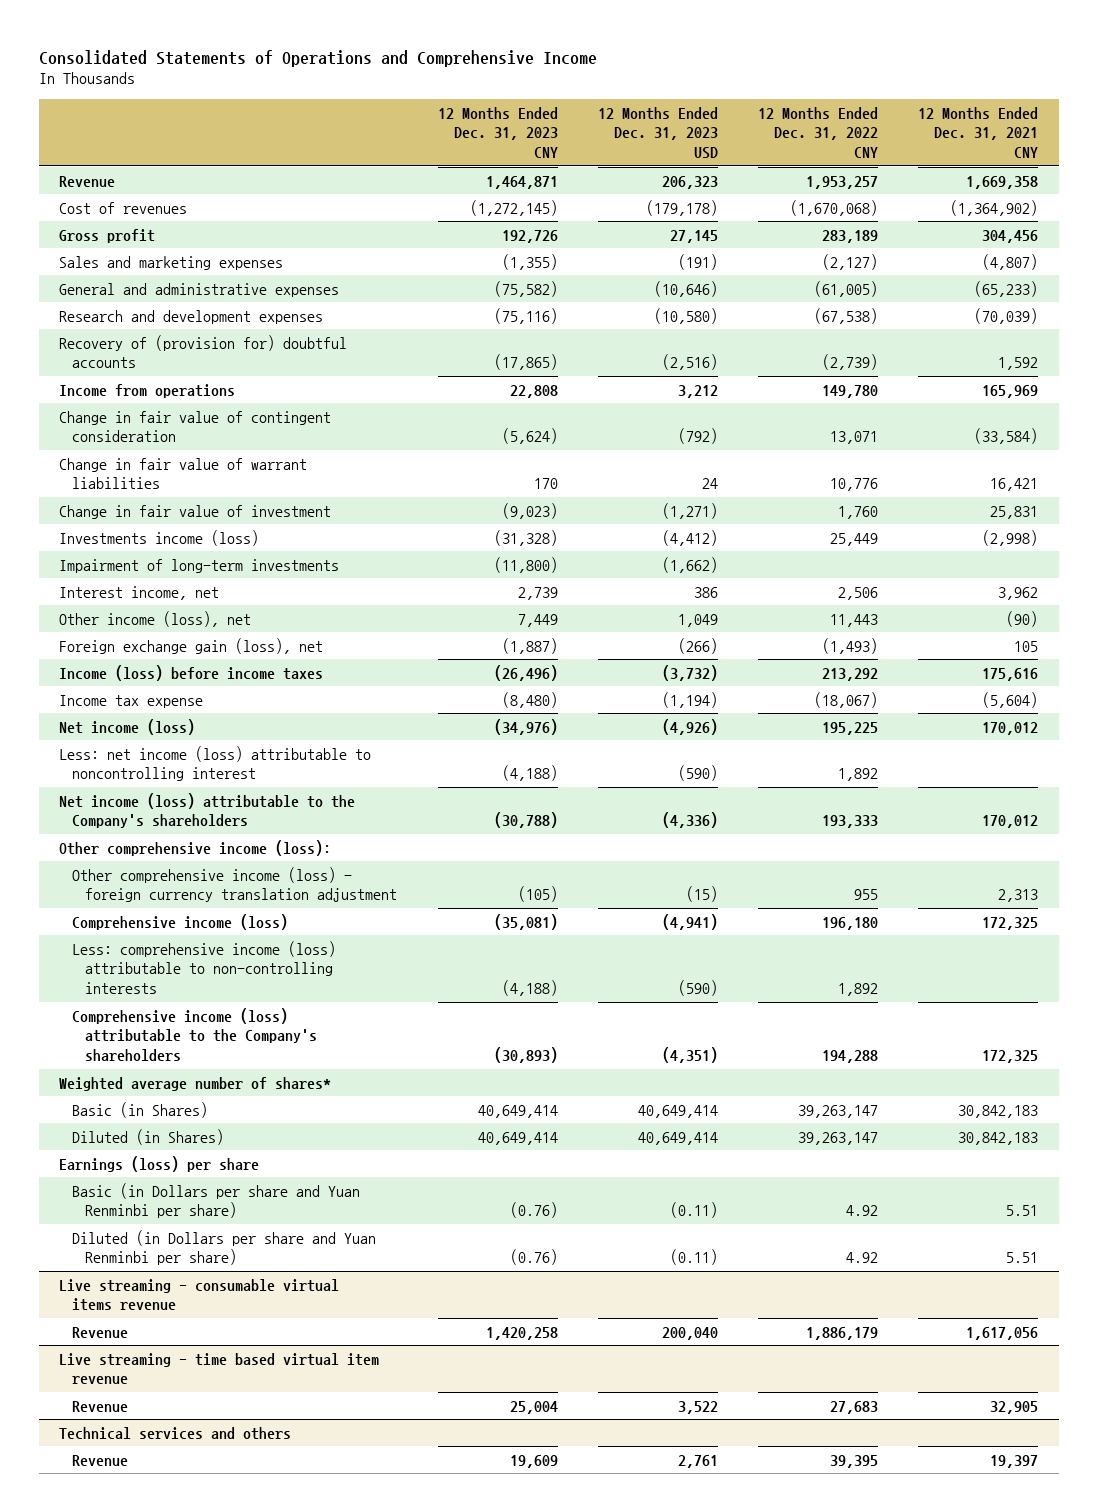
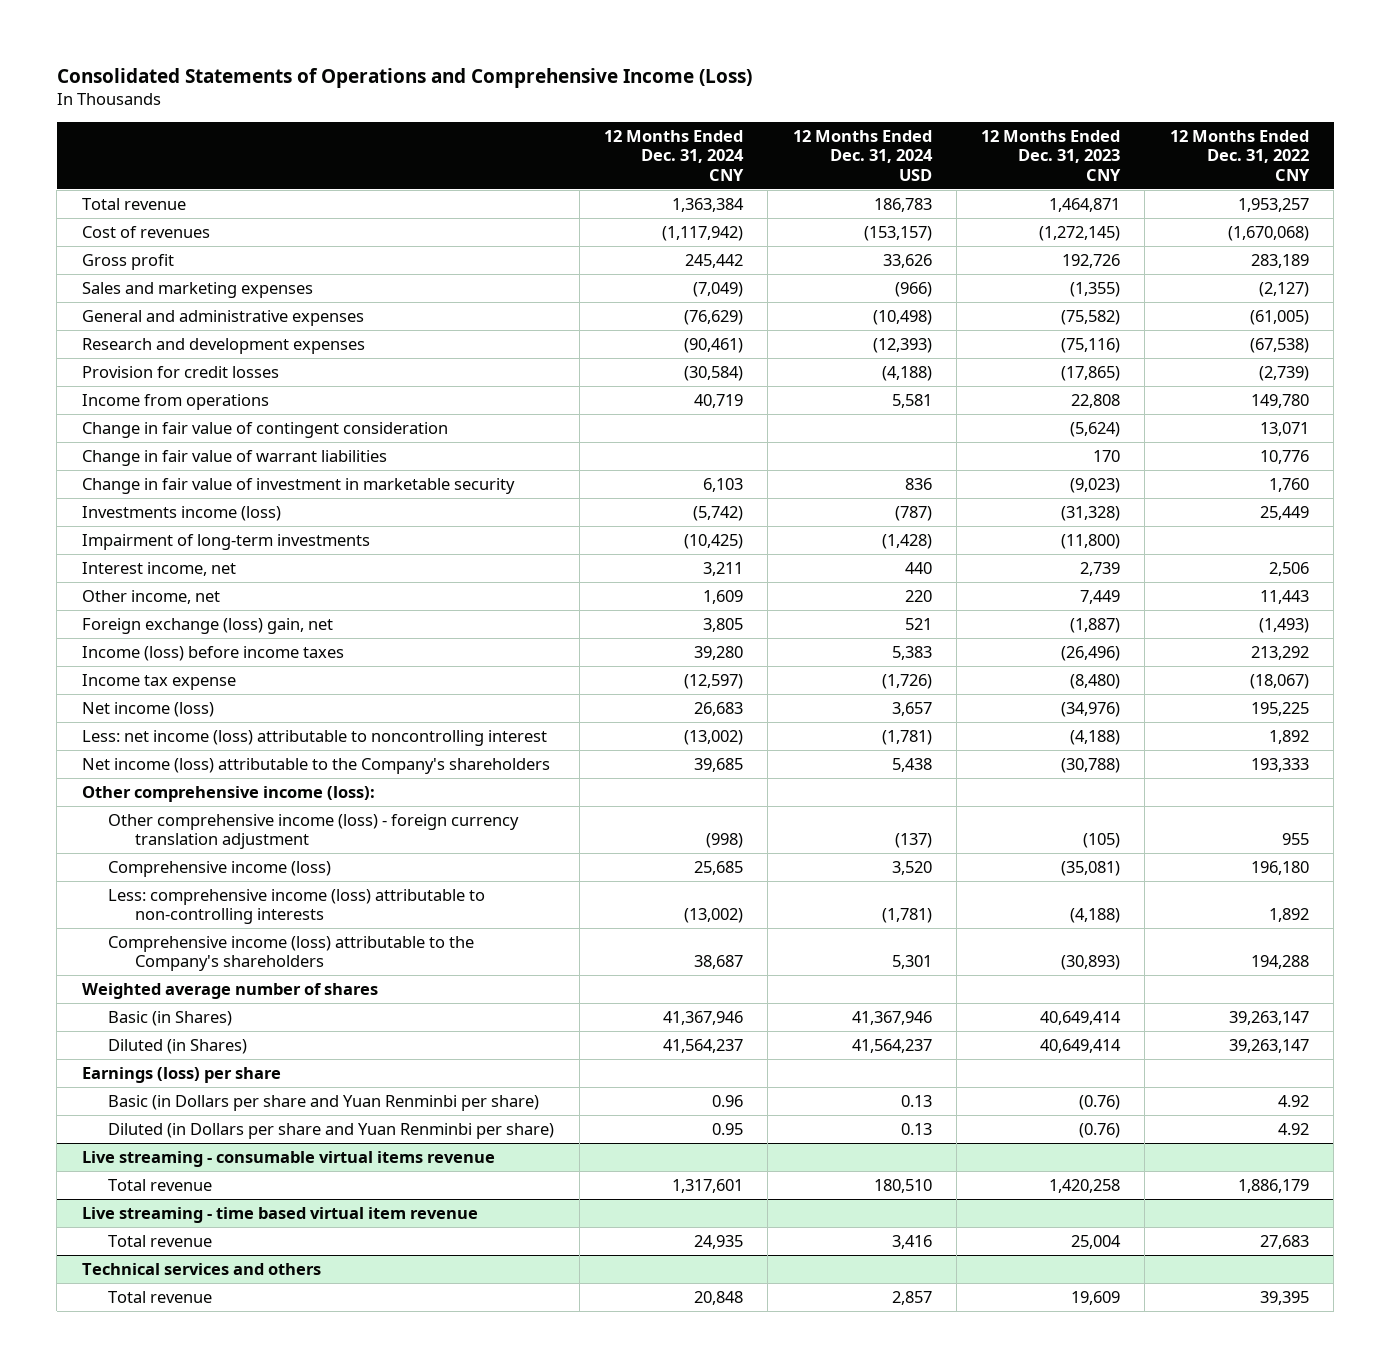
- Consolidated Statements of Operations and Comprehensive Income
+ Consolidated Statements of Operations and Comprehensive Income (Loss)
- | 12 Months Ended Dec. 31, 2023 CNY | 12 Months Ended Dec. 31, 2023 USD | 12 Months Ended Dec. 31, 2022 CNY | 12 Months Ended Dec. 31, 2021 CNY
+ | 12 Months Ended Dec. 31, 2024 CNY | 12 Months Ended Dec. 31, 2024 USD | 12 Months Ended Dec. 31, 2023 CNY | 12 Months Ended Dec. 31, 2022 CNY
- Revenue | 1,464,871 | 206,323 | 1,953,257 | 1,669,358
+ Total revenue | 1,363,384 | 186,783 | 1,464,871 | 1,953,257
- Recovery of (provision for) doubtful accounts | (17,865) | (2,516) | (2,739) | 1,592
+ Provision for credit losses | (30,584) | (4,188) | (17,865) | (2,739)
- Change in fair value of investment | (9,023) | (1,271) | 1,760 | 25,831
+ Change in fair value of investment in marketable security | 6,103 | 836 | (9,023) | 1,760
- Other income (loss), net | 7,449 | 1,049 | 11,443 | (90)
- Foreign exchange gain (loss), net | (1,887) | (266) | (1,493) | 105
+ Other income, net | 1,609 | 220 | 7,449 | 11,443
+ Foreign exchange (loss) gain, net | 3,805 | 521 | (1,887) | (1,493)
- Weighted average number of shares*
+ Weighted average number of shares
@ Live streaming - consumable virtual items revenue
- Revenue | 1,420,258 | 200,040 | 1,886,179 | 1,617,056
+ Total revenue | 1,317,601 | 180,510 | 1,420,258 | 1,886,179
@ Live streaming - time based virtual item revenue
- Revenue | 25,004 | 3,522 | 27,683 | 32,905
+ Total revenue | 24,935 | 3,416 | 25,004 | 27,683
@ Technical services and others
- Revenue | 19,609 | 2,761 | 39,395 | 19,397
+ Total revenue | 20,848 | 2,857 | 19,609 | 39,395

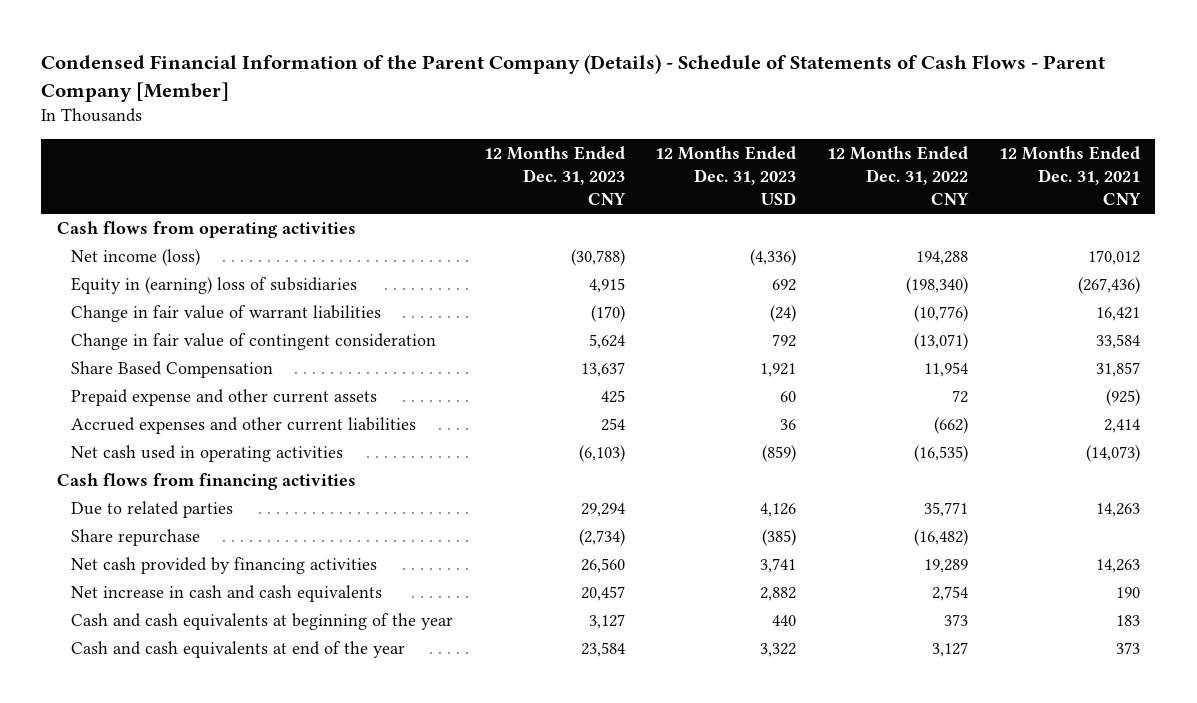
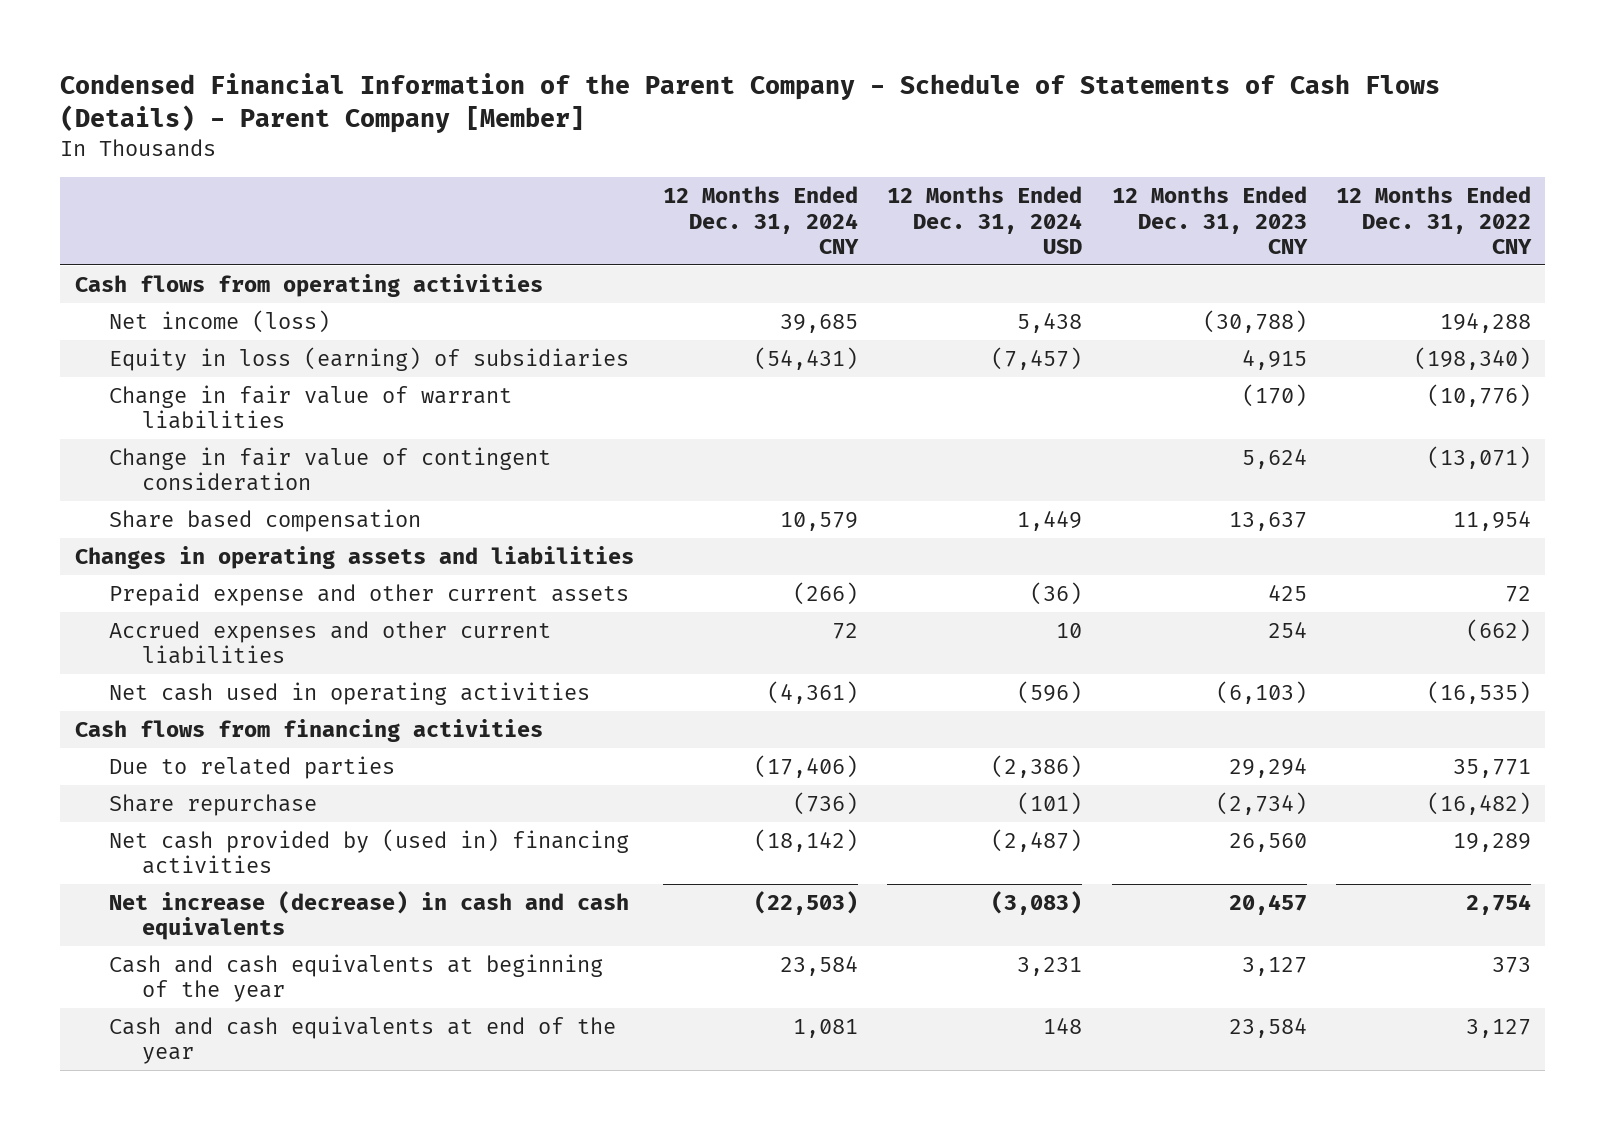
- Condensed Financial Information of the Parent Company (Details) - Schedule of Statements of Cash Flows - Parent Company [Member]
+ Condensed Financial Information of the Parent Company - Schedule of Statements of Cash Flows (Details) - Parent Company [Member]
- | 12 Months Ended Dec. 31, 2023 CNY | 12 Months Ended Dec. 31, 2023 USD | 12 Months Ended Dec. 31, 2022 CNY | 12 Months Ended Dec. 31, 2021 CNY
+ | 12 Months Ended Dec. 31, 2024 CNY | 12 Months Ended Dec. 31, 2024 USD | 12 Months Ended Dec. 31, 2023 CNY | 12 Months Ended Dec. 31, 2022 CNY
- Equity in (earning) loss of subsidiaries | 4,915 | 692 | (198,340) | (267,436)
+ Equity in loss (earning) of subsidiaries | (54,431) | (7,457) | 4,915 | (198,340)
- Share Based Compensation | 13,637 | 1,921 | 11,954 | 31,857
+ Share based compensation | 10,579 | 1,449 | 13,637 | 11,954
+ Changes in operating assets and liabilities
- Net cash provided by financing activities | 26,560 | 3,741 | 19,289 | 14,263
- Net increase in cash and cash equivalents | 20,457 | 2,882 | 2,754 | 190
+ Net cash provided by (used in) financing activities | (18,142) | (2,487) | 26,560 | 19,289
+ Net increase (decrease) in cash and cash equivalents | (22,503) | (3,083) | 20,457 | 2,754

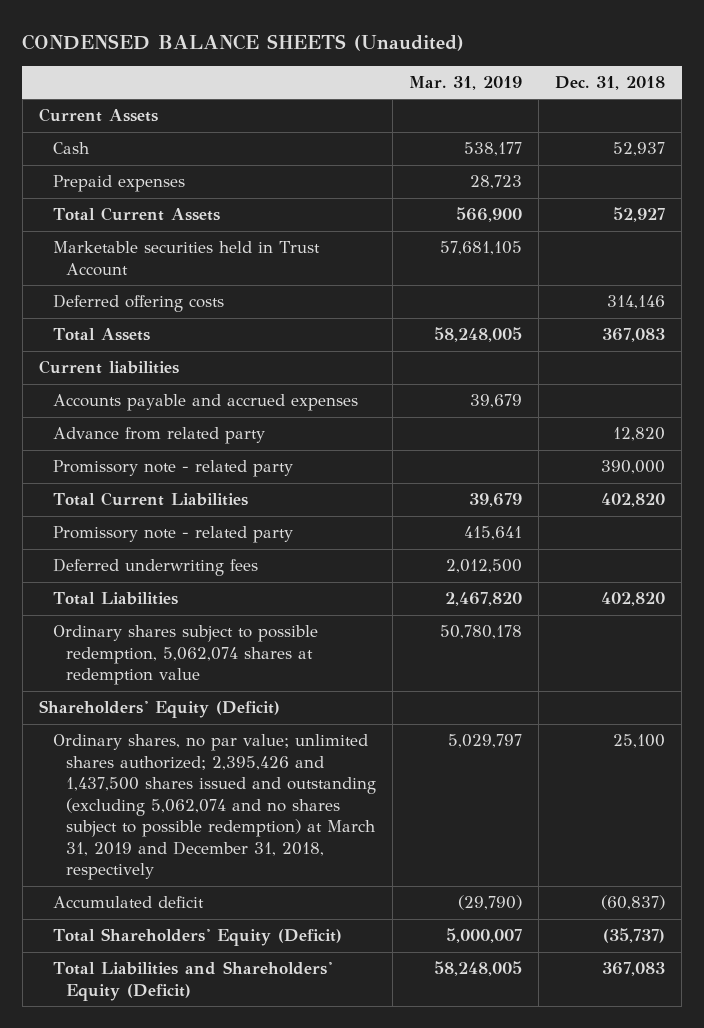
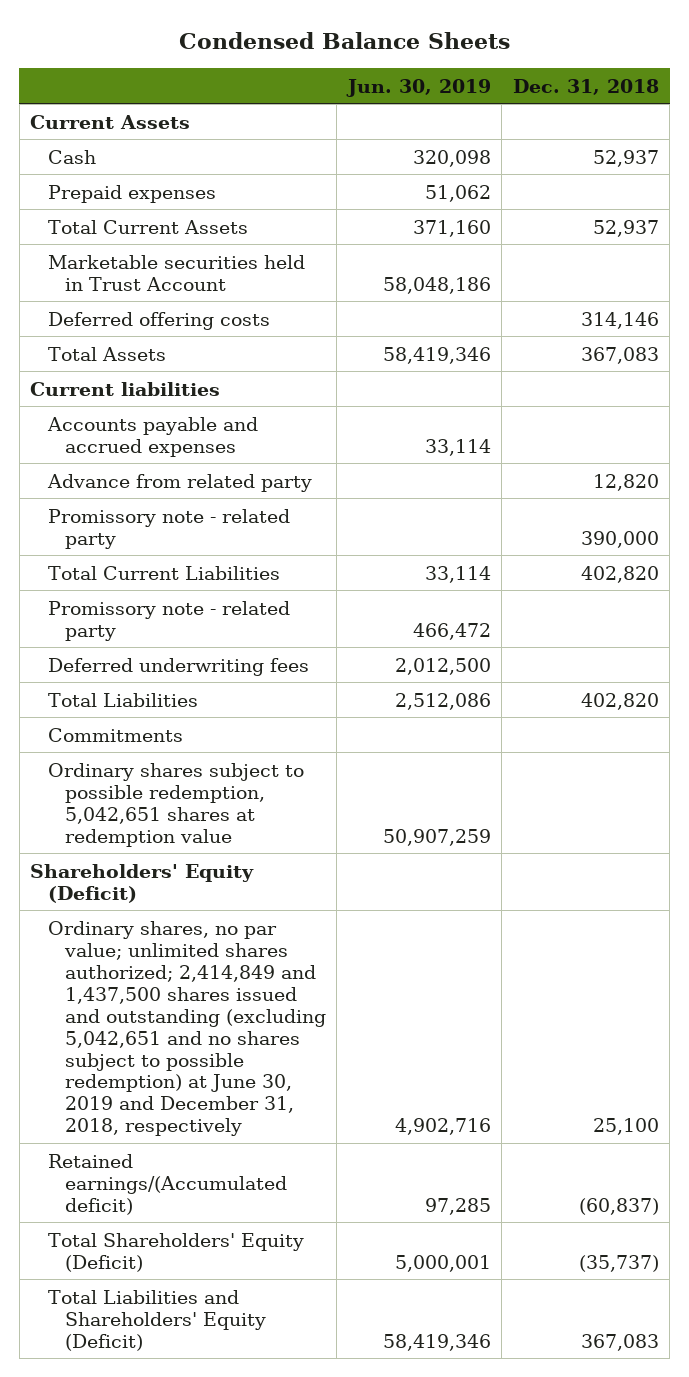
- CONDENSED BALANCE SHEETS (Unaudited)
+ Condensed Balance Sheets
- | Mar. 31, 2019 | Dec. 31, 2018
+ | Jun. 30, 2019 | Dec. 31, 2018
- Total Current Assets | 566,900 | 52,927
+ Total Current Assets | 371,160 | 52,937
- Ordinary shares subject to possible redemption, 5,062,074 shares at redemption value | 50,780,178 |
+ Commitments
+ Ordinary shares subject to possible redemption, 5,042,651 shares at redemption value | 50,907,259 |
- Ordinary shares, no par value; unlimited shares authorized; 2,395,426 and 1,437,500 shares issued and outstanding (excluding 5,062,074 and no shares subject to possible redemption) at March 31, 2019 and December 31, 2018, respectively | 5,029,797 | 25,100
- Accumulated deficit | (29,790) | (60,837)
+ Ordinary shares, no par value; unlimited shares authorized; 2,414,849 and 1,437,500 shares issued and outstanding (excluding 5,042,651 and no shares subject to possible redemption) at June 30, 2019 and December 31, 2018, respectively | 4,902,716 | 25,100
+ Retained earnings/(Accumulated deficit) | 97,285 | (60,837)

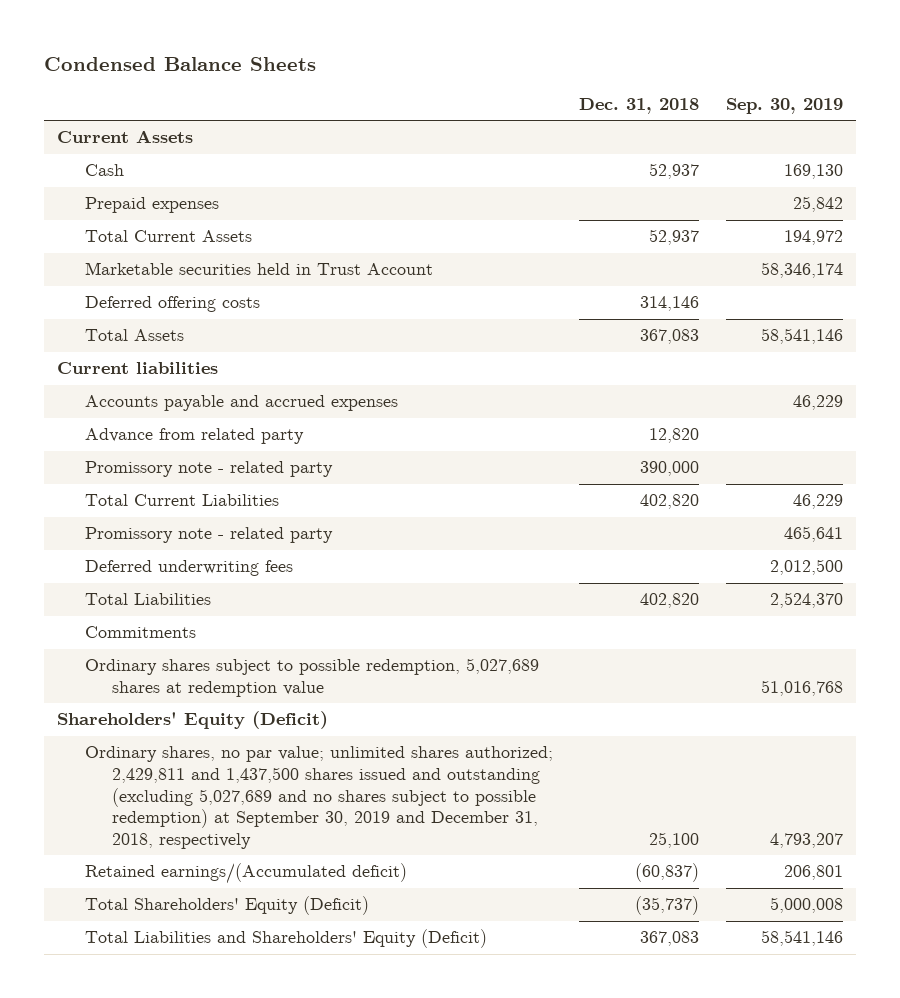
- | Jun. 30, 2019 | Dec. 31, 2018
+ | Dec. 31, 2018 | Sep. 30, 2019
- Ordinary shares subject to possible redemption, 5,042,651 shares at redemption value | 50,907,259 |
+ Ordinary shares subject to possible redemption, 5,027,689 shares at redemption value | | 51,016,768
- Ordinary shares, no par value; unlimited shares authorized; 2,414,849 and 1,437,500 shares issued and outstanding (excluding 5,042,651 and no shares subject to possible redemption) at June 30, 2019 and December 31, 2018, respectively | 4,902,716 | 25,100
+ Ordinary shares, no par value; unlimited shares authorized; 2,429,811 and 1,437,500 shares issued and outstanding (excluding 5,027,689 and no shares subject to possible redemption) at September 30, 2019 and December 31, 2018, respectively | 25,100 | 4,793,207

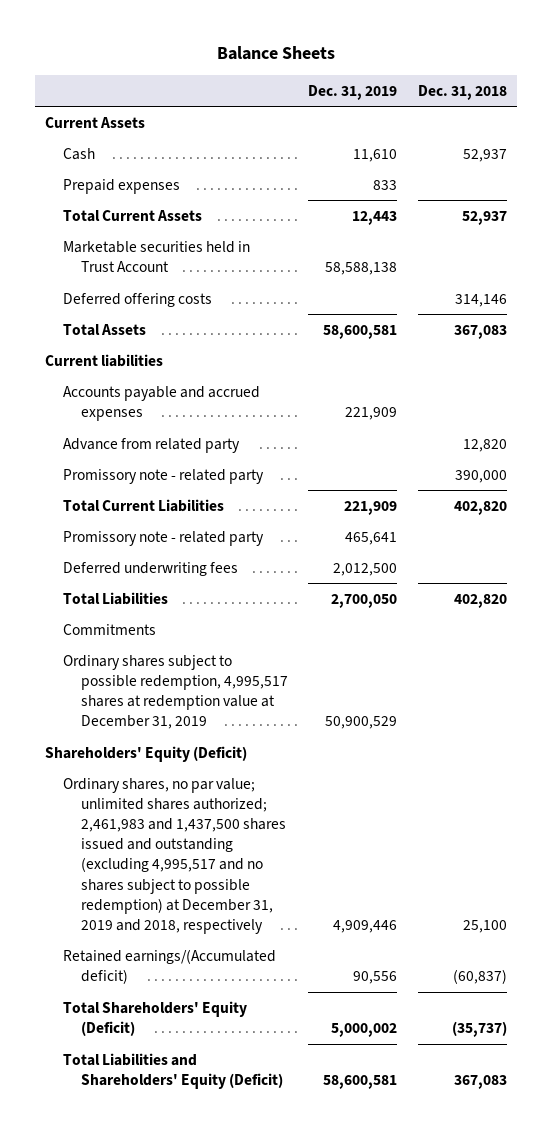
- Condensed Balance Sheets
+ Balance Sheets
- | Dec. 31, 2018 | Sep. 30, 2019
+ | Dec. 31, 2019 | Dec. 31, 2018
- Ordinary shares subject to possible redemption, 5,027,689 shares at redemption value | | 51,016,768
+ Ordinary shares subject to possible redemption, 4,995,517 shares at redemption value at December 31, 2019 | 50,900,529 |
- Ordinary shares, no par value; unlimited shares authorized; 2,429,811 and 1,437,500 shares issued and outstanding (excluding 5,027,689 and no shares subject to possible redemption) at September 30, 2019 and December 31, 2018, respectively | 25,100 | 4,793,207
+ Ordinary shares, no par value; unlimited shares authorized; 2,461,983 and 1,437,500 shares issued and outstanding (excluding 4,995,517 and no shares subject to possible redemption) at December 31, 2019 and 2018, respectively | 4,909,446 | 25,100

